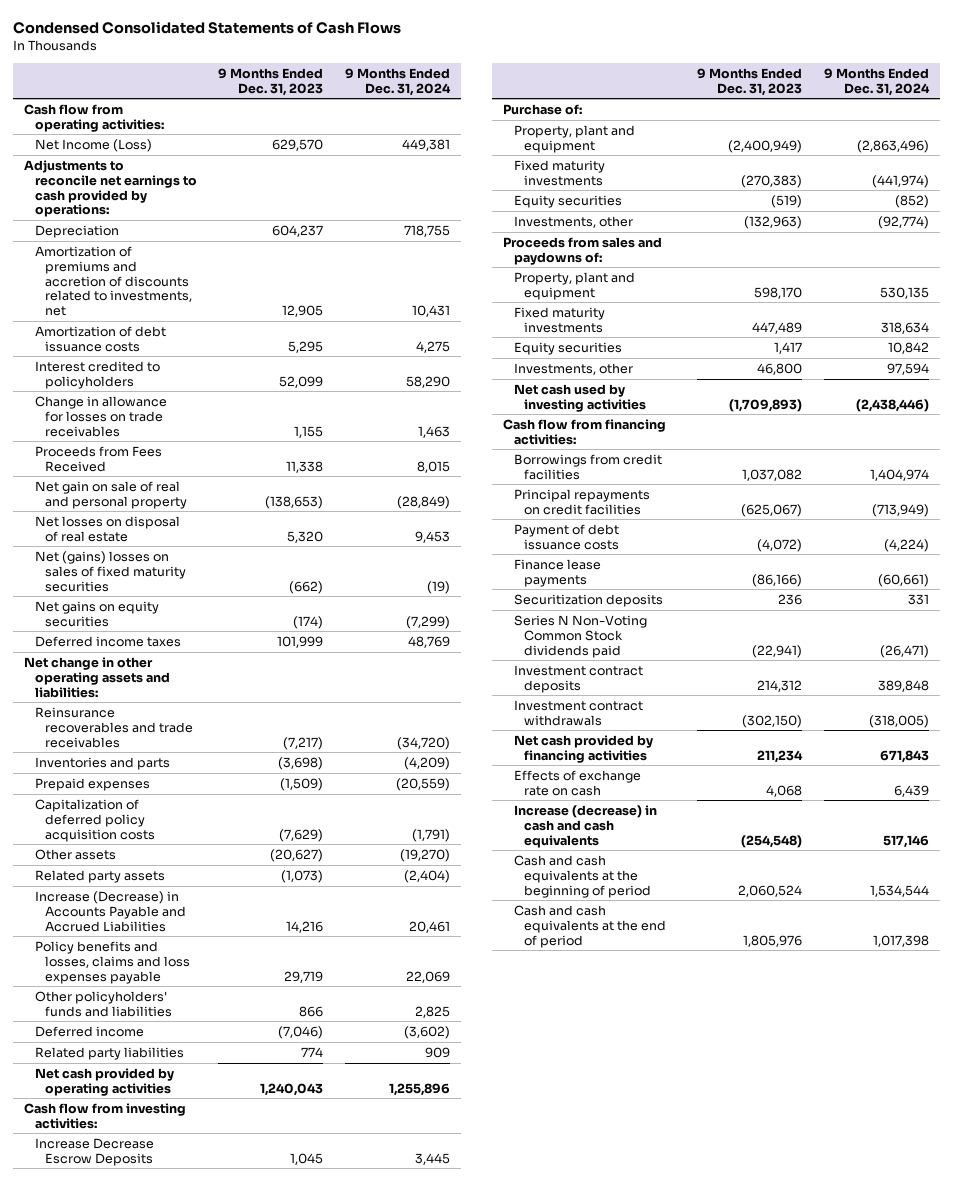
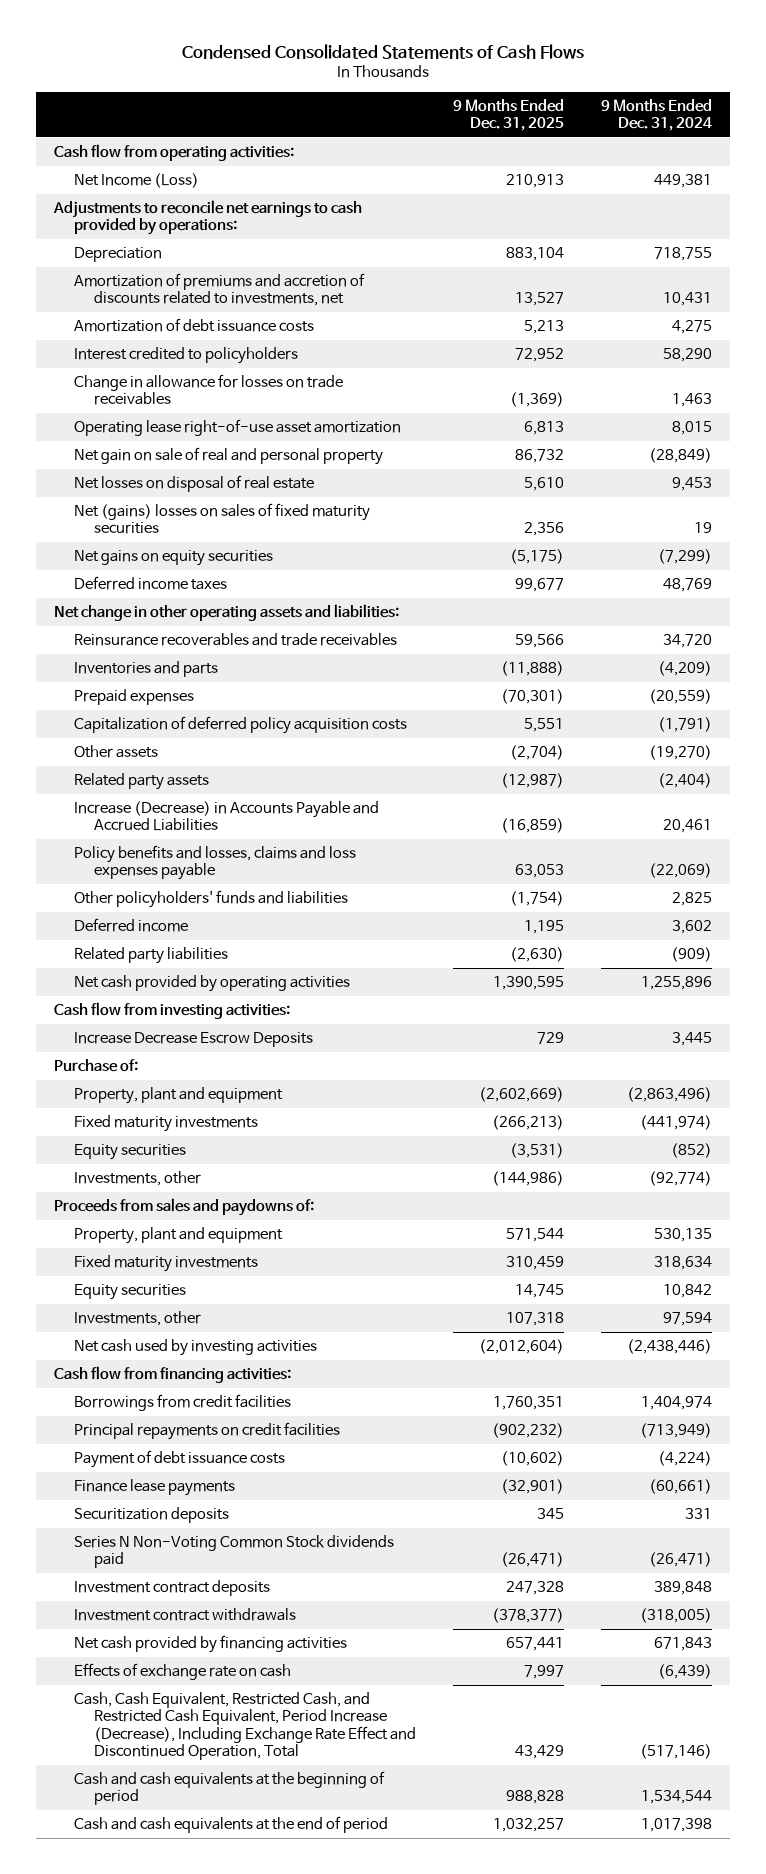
- | 9 Months Ended Dec. 31, 2023 | 9 Months Ended Dec. 31, 2024
+ | 9 Months Ended Dec. 31, 2025 | 9 Months Ended Dec. 31, 2024
- Proceeds from Fees Received | 11,338 | 8,015
+ Operating lease right-of-use asset amortization | 6,813 | 8,015
- Net (gains) losses on sales of fixed maturity securities | (662) | (19)
+ Net (gains) losses on sales of fixed maturity securities | 2,356 | 19
- Reinsurance recoverables and trade receivables | (7,217) | (34,720)
+ Reinsurance recoverables and trade receivables | 59,566 | 34,720
- Policy benefits and losses, claims and loss expenses payable | 29,719 | 22,069
+ Policy benefits and losses, claims and loss expenses payable | 63,053 | (22,069)
- Deferred income | (7,046) | (3,602)
- Related party liabilities | 774 | 909
+ Deferred income | 1,195 | 3,602
+ Related party liabilities | (2,630) | (909)
- Effects of exchange rate on cash | 4,068 | 6,439
- Increase (decrease) in cash and cash equivalents | (254,548) | 517,146
+ Effects of exchange rate on cash | 7,997 | (6,439)
+ Cash, Cash Equivalent, Restricted Cash, and Restricted Cash Equivalent, Period Increase (Decrease), Including Exchange Rate Effect and Discontinued Operation, Total | 43,429 | (517,146)

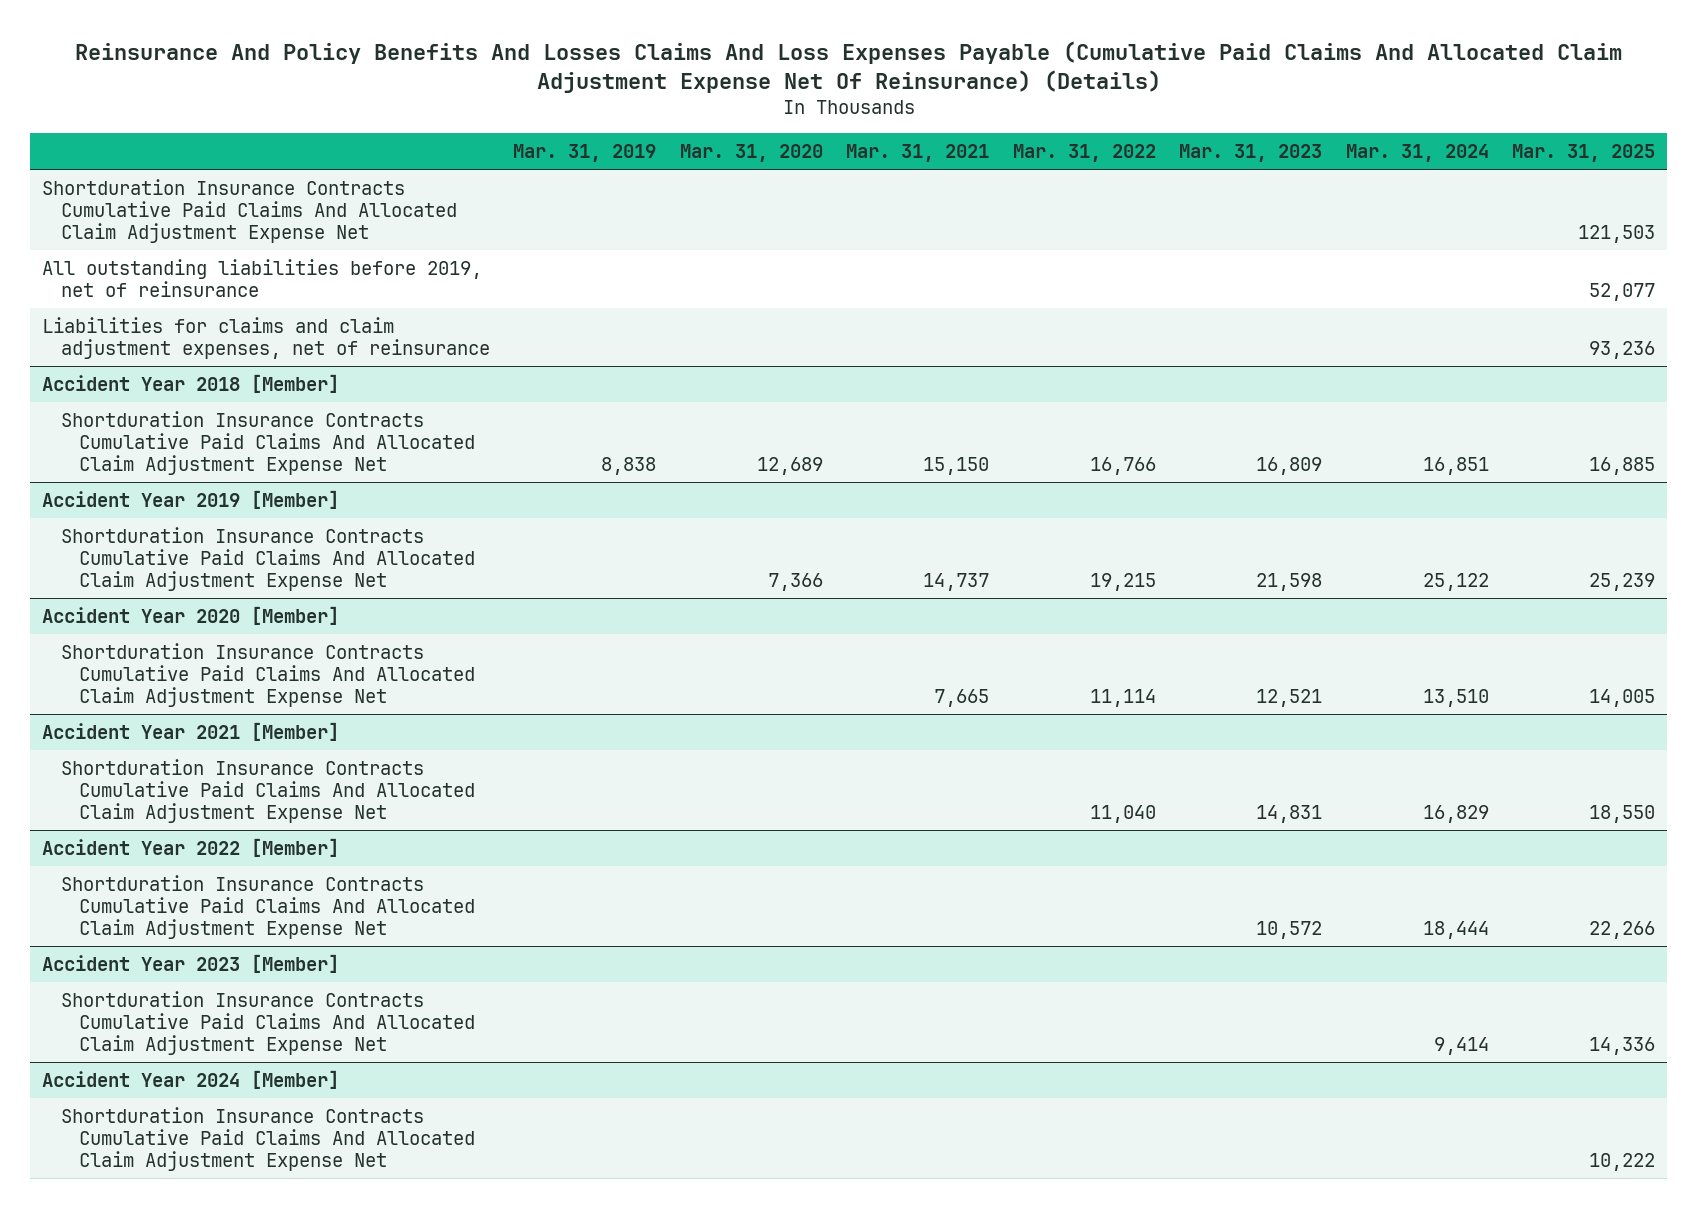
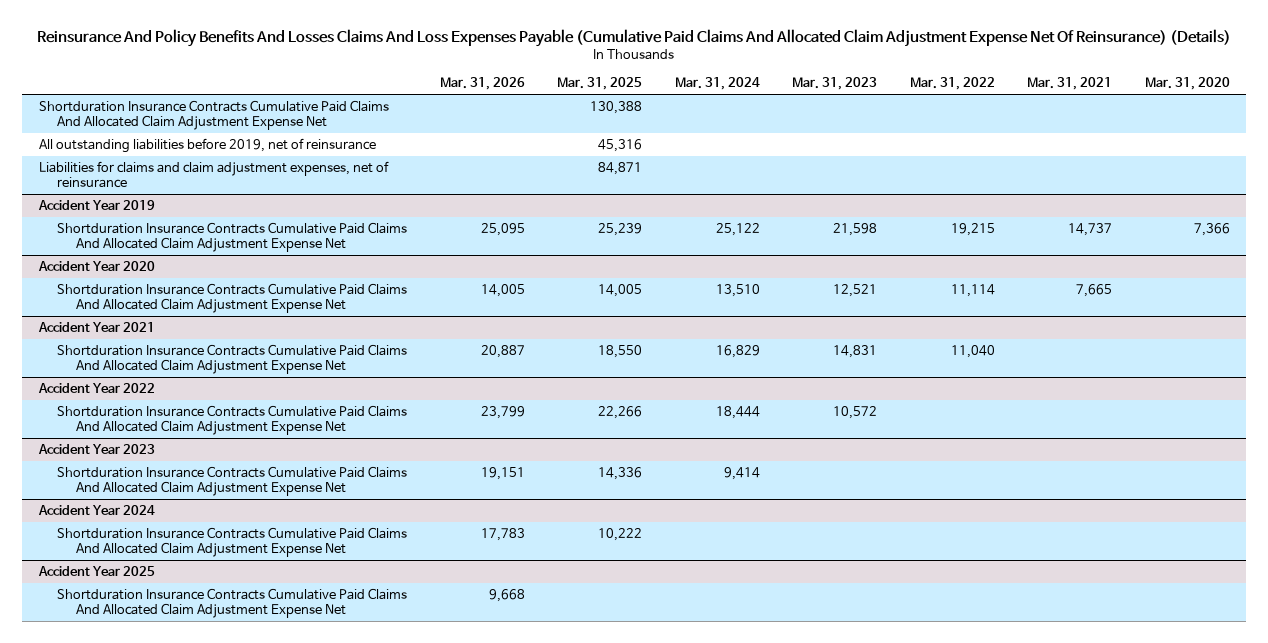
- | Mar. 31, 2019 | Mar. 31, 2020 | Mar. 31, 2021 | Mar. 31, 2022 | Mar. 31, 2023 | Mar. 31, 2024 | Mar. 31, 2025
+ | Mar. 31, 2026 | Mar. 31, 2025 | Mar. 31, 2024 | Mar. 31, 2023 | Mar. 31, 2022 | Mar. 31, 2021 | Mar. 31, 2020
- Shortduration Insurance Contracts Cumulative Paid Claims And Allocated Claim Adjustment Expense Net | | | | | | | 121,503
- All outstanding liabilities before 2019, net of reinsurance | | | | | | | 52,077
- Liabilities for claims and claim adjustment expenses, net of reinsurance | | | | | | | 93,236
- Accident Year 2018 [Member]
- Shortduration Insurance Contracts Cumulative Paid Claims And Allocated Claim Adjustment Expense Net | 8,838 | 12,689 | 15,150 | 16,766 | 16,809 | 16,851 | 16,885
- Accident Year 2019 [Member]
+ Shortduration Insurance Contracts Cumulative Paid Claims And Allocated Claim Adjustment Expense Net | | 130,388 | | | | |
+ All outstanding liabilities before 2019, net of reinsurance | | 45,316 | | | | |
+ Liabilities for claims and claim adjustment expenses, net of reinsurance | | 84,871 | | | | |
+ Accident Year 2019
- Accident Year 2020 [Member]
+ Accident Year 2020
- Accident Year 2021 [Member]
+ Accident Year 2021
- Accident Year 2022 [Member]
+ Accident Year 2022
- Accident Year 2023 [Member]
+ Accident Year 2023
- Accident Year 2024 [Member]
+ Accident Year 2024
+ Accident Year 2025
+ Shortduration Insurance Contracts Cumulative Paid Claims And Allocated Claim Adjustment Expense Net | 9,668 | | | | | |

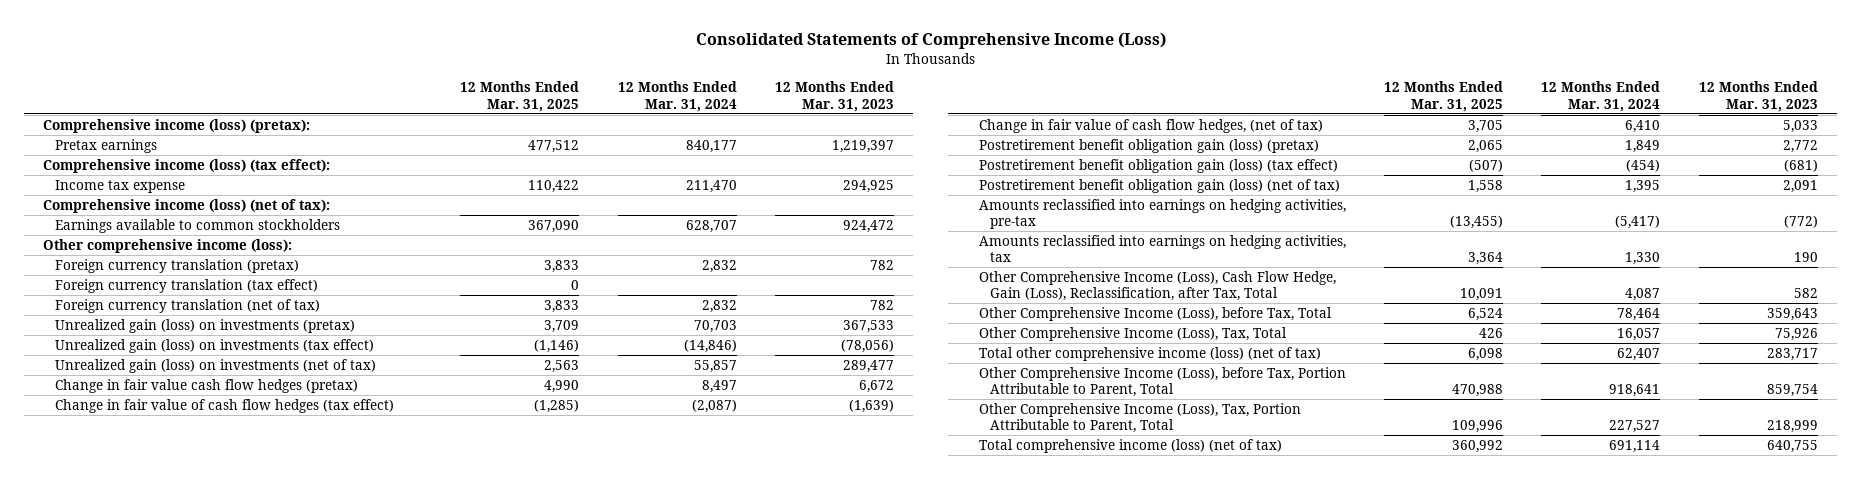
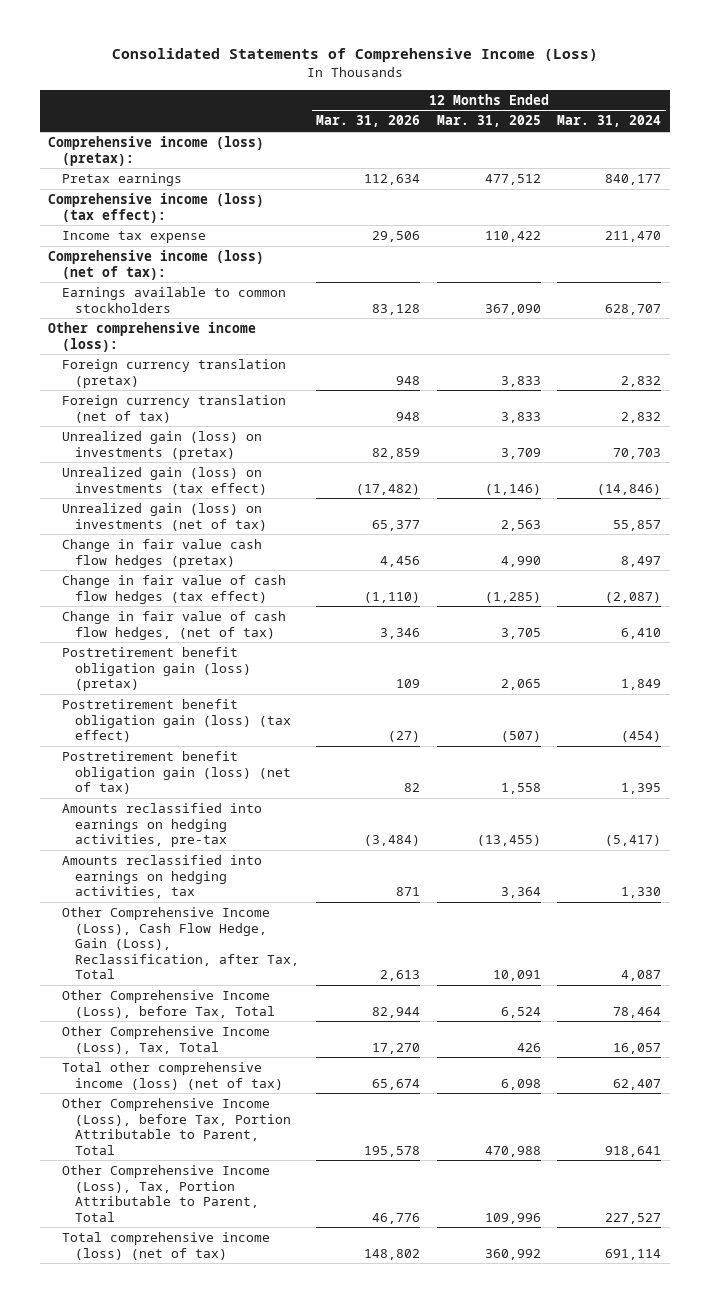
- | 12 Months Ended Mar. 31, 2025 | 12 Months Ended Mar. 31, 2024 | 12 Months Ended Mar. 31, 2023
+ | 12 Months Ended Mar. 31, 2026 | 12 Months Ended Mar. 31, 2025 | 12 Months Ended Mar. 31, 2024
- Foreign currency translation (tax effect) | 0 | |

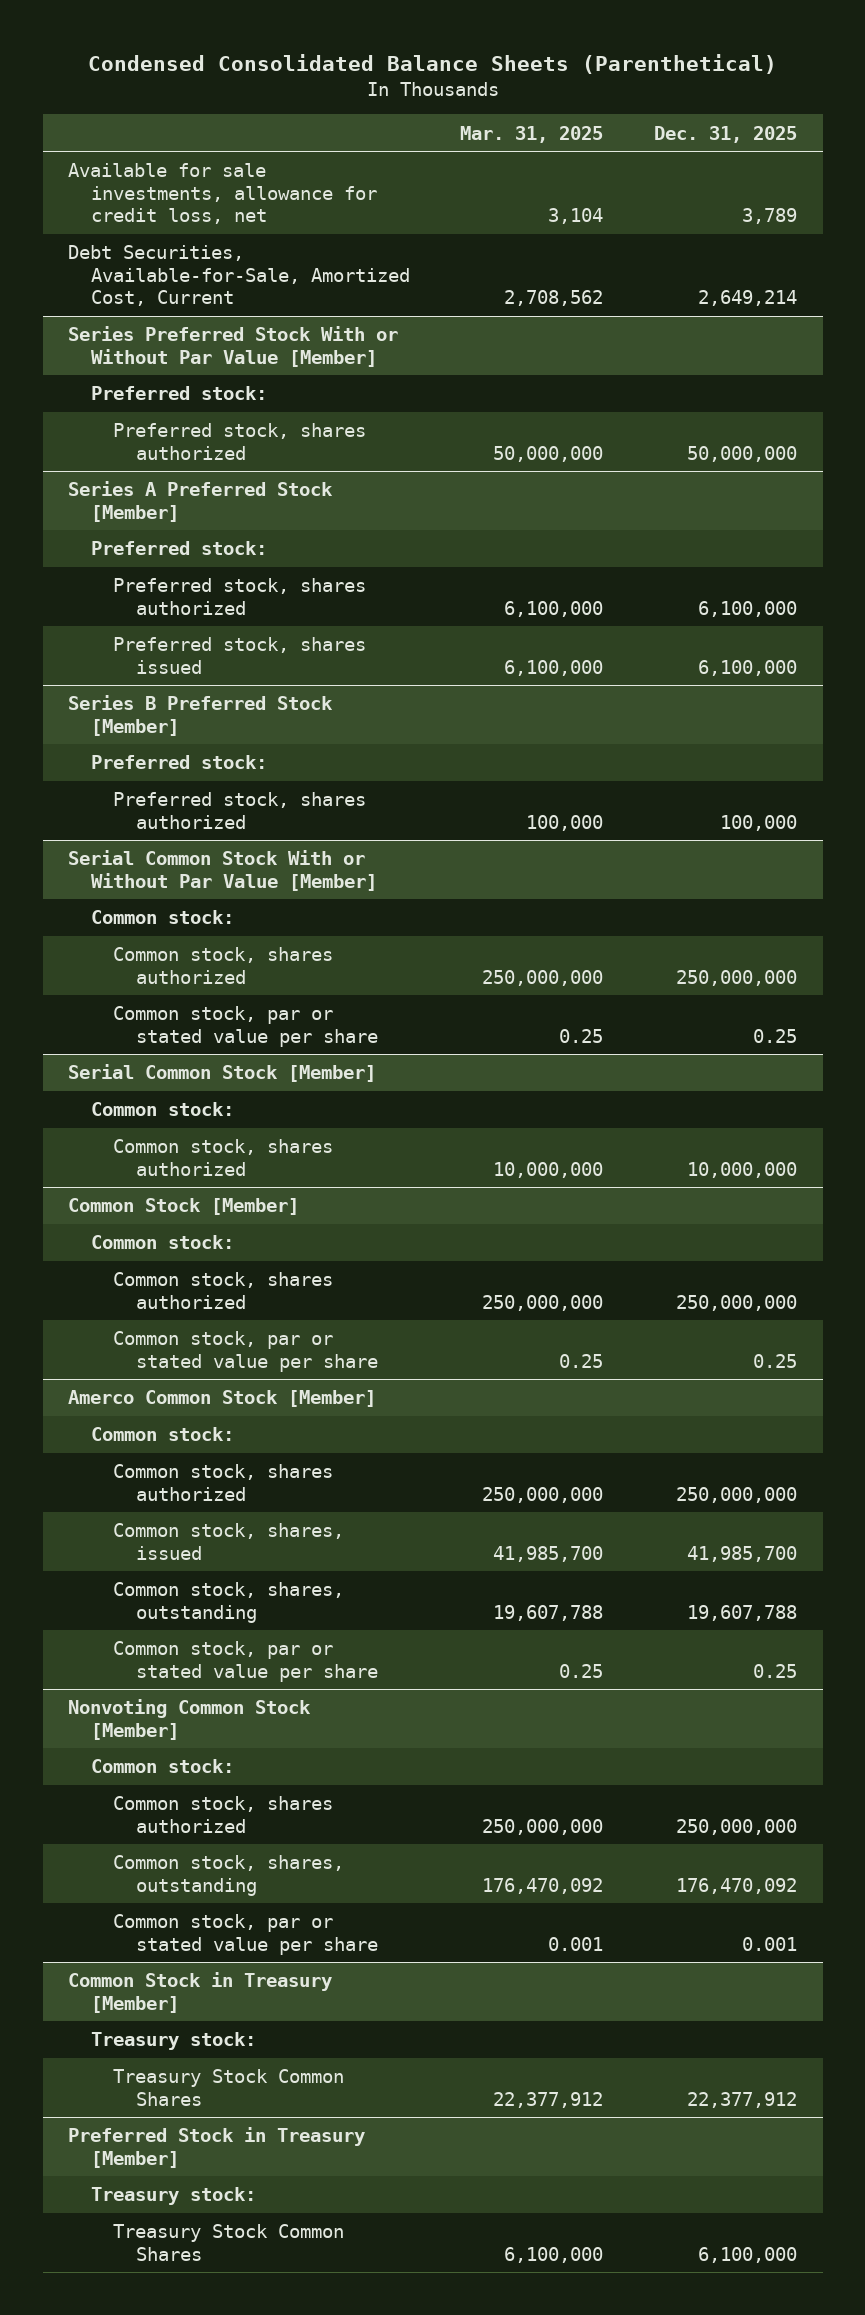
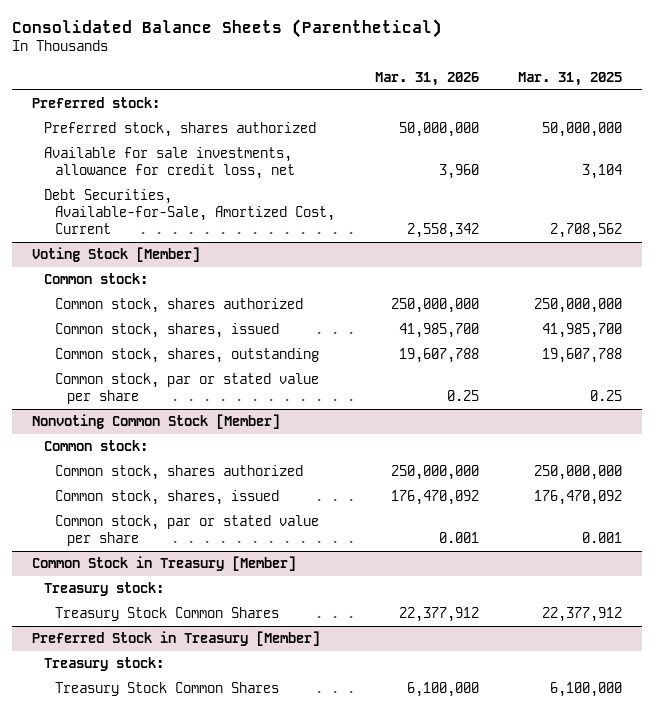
- Condensed Consolidated Balance Sheets (Parenthetical)
+ Consolidated Balance Sheets (Parenthetical)
- | Mar. 31, 2025 | Dec. 31, 2025
+ | Mar. 31, 2026 | Mar. 31, 2025
- Series Preferred Stock With or Without Par Value [Member]
- Series A Preferred Stock [Member]
- Preferred stock:
- Preferred stock, shares authorized | 6,100,000 | 6,100,000
- Preferred stock, shares issued | 6,100,000 | 6,100,000
- Series B Preferred Stock [Member]
- Preferred stock:
- Preferred stock, shares authorized | 100,000 | 100,000
- Serial Common Stock With or Without Par Value [Member]
- Common stock:
- Common stock, shares authorized | 250,000,000 | 250,000,000
- Common stock, par or stated value per share | 0.25 | 0.25
- Serial Common Stock [Member]
- Common stock:
- Common stock, shares authorized | 10,000,000 | 10,000,000
- Common Stock [Member]
- Common stock:
- Common stock, shares authorized | 250,000,000 | 250,000,000
- Common stock, par or stated value per share | 0.25 | 0.25
- Amerco Common Stock [Member]
moved down: Available for sale investments, allowance for credit loss, net | 3,960 | 3,104
moved down: Debt Securities, Available-for-Sale, Amortized Cost, Current | 2,558,342 | 2,708,562
+ Voting Stock [Member]
@ Nonvoting Common Stock [Member]
- Common stock, shares, outstanding | 176,470,092 | 176,470,092
+ Common stock, shares, issued | 176,470,092 | 176,470,092

